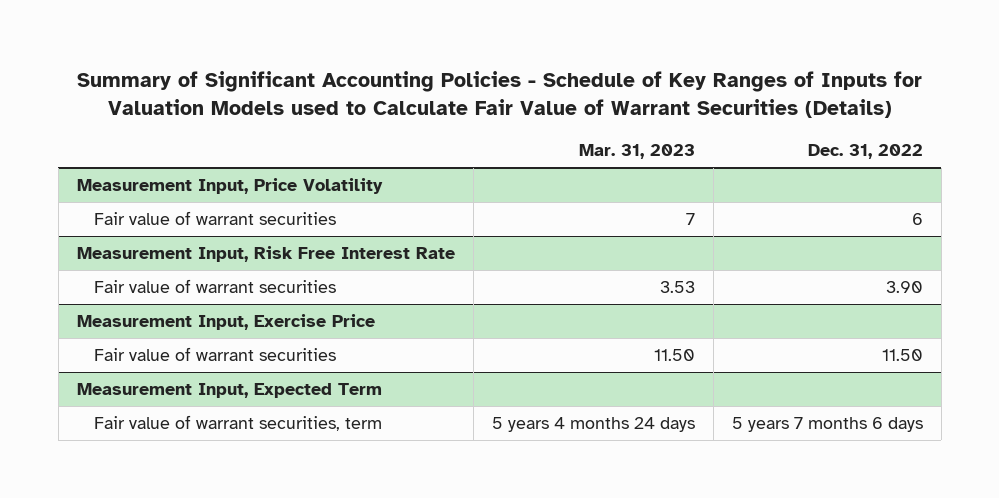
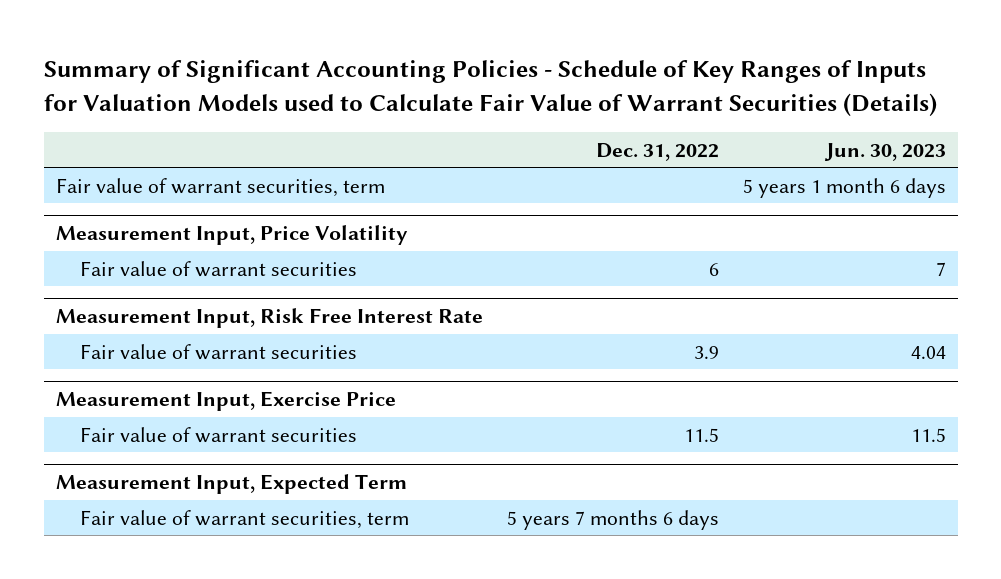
- | Mar. 31, 2023 | Dec. 31, 2022
+ | Dec. 31, 2022 | Jun. 30, 2023
+ Fair value of warrant securities, term | | 5 years 1 month 6 days
@ Measurement Input, Risk Free Interest Rate
- Fair value of warrant securities | 3.53 | 3.90
+ Fair value of warrant securities | 3.9 | 4.04
@ Measurement Input, Exercise Price
- Fair value of warrant securities | 11.50 | 11.50
+ Fair value of warrant securities | 11.5 | 11.5

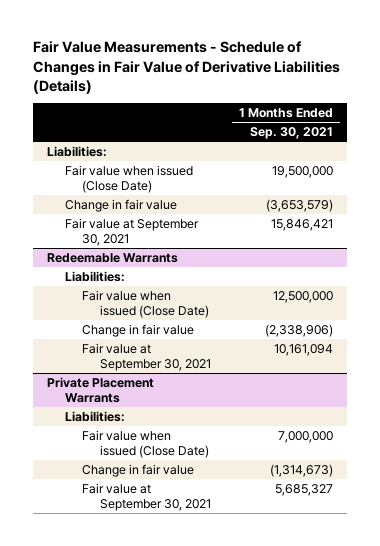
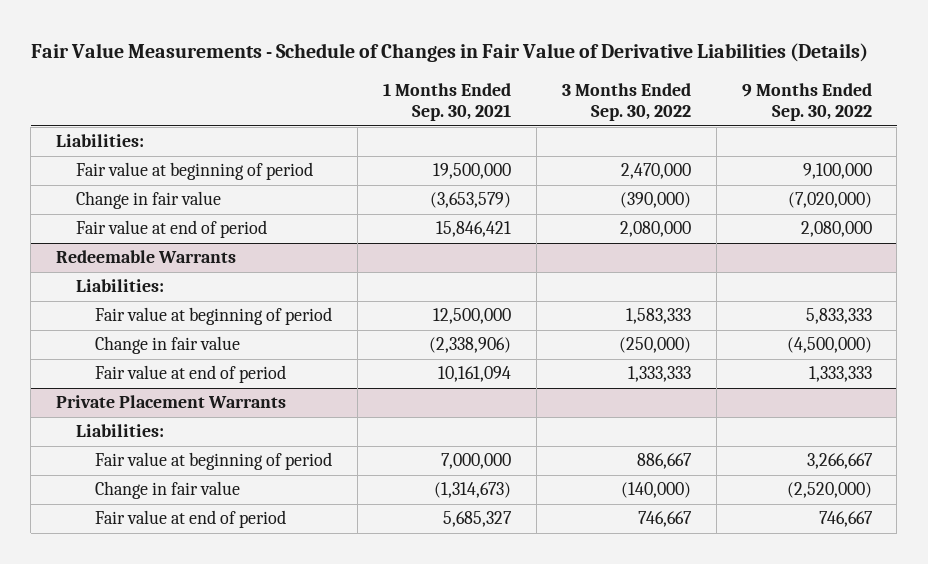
- | 1 Months Ended Sep. 30, 2021
+ | 1 Months Ended Sep. 30, 2021 | 3 Months Ended Sep. 30, 2022 | 9 Months Ended Sep. 30, 2022
- Fair value when issued (Close Date) | 19,500,000
+ Fair value at beginning of period | 19,500,000 | 2,470,000 | 9,100,000
- Fair value at September 30, 2021 | 15,846,421
+ Fair value at end of period | 15,846,421 | 2,080,000 | 2,080,000
@ Redeemable Warrants
- Fair value when issued (Close Date) | 12,500,000
+ Fair value at beginning of period | 12,500,000 | 1,583,333 | 5,833,333
- Fair value at September 30, 2021 | 10,161,094
+ Fair value at end of period | 10,161,094 | 1,333,333 | 1,333,333
@ Private Placement Warrants
- Fair value when issued (Close Date) | 7,000,000
+ Fair value at beginning of period | 7,000,000 | 886,667 | 3,266,667
- Fair value at September 30, 2021 | 5,685,327
+ Fair value at end of period | 5,685,327 | 746,667 | 746,667

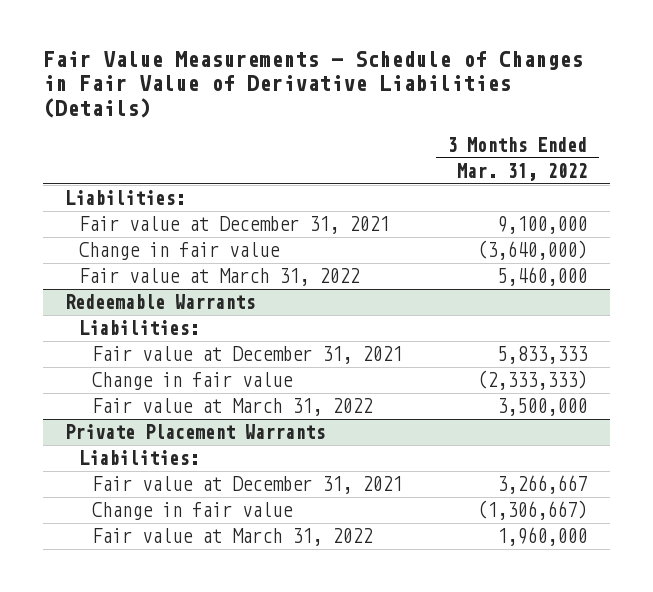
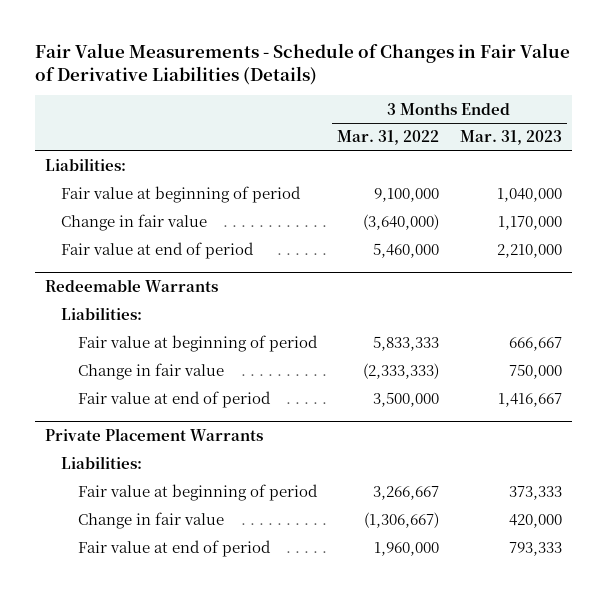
- | 3 Months Ended Mar. 31, 2022
+ | 3 Months Ended Mar. 31, 2022 | 3 Months Ended Mar. 31, 2023
- Fair value at December 31, 2021 | 9,100,000
+ Fair value at beginning of period | 9,100,000 | 1,040,000
- Fair value at March 31, 2022 | 5,460,000
+ Fair value at end of period | 5,460,000 | 2,210,000
@ Redeemable Warrants
- Fair value at December 31, 2021 | 5,833,333
+ Fair value at beginning of period | 5,833,333 | 666,667
- Fair value at March 31, 2022 | 3,500,000
+ Fair value at end of period | 3,500,000 | 1,416,667
@ Private Placement Warrants
- Fair value at December 31, 2021 | 3,266,667
+ Fair value at beginning of period | 3,266,667 | 373,333
- Fair value at March 31, 2022 | 1,960,000
+ Fair value at end of period | 1,960,000 | 793,333

